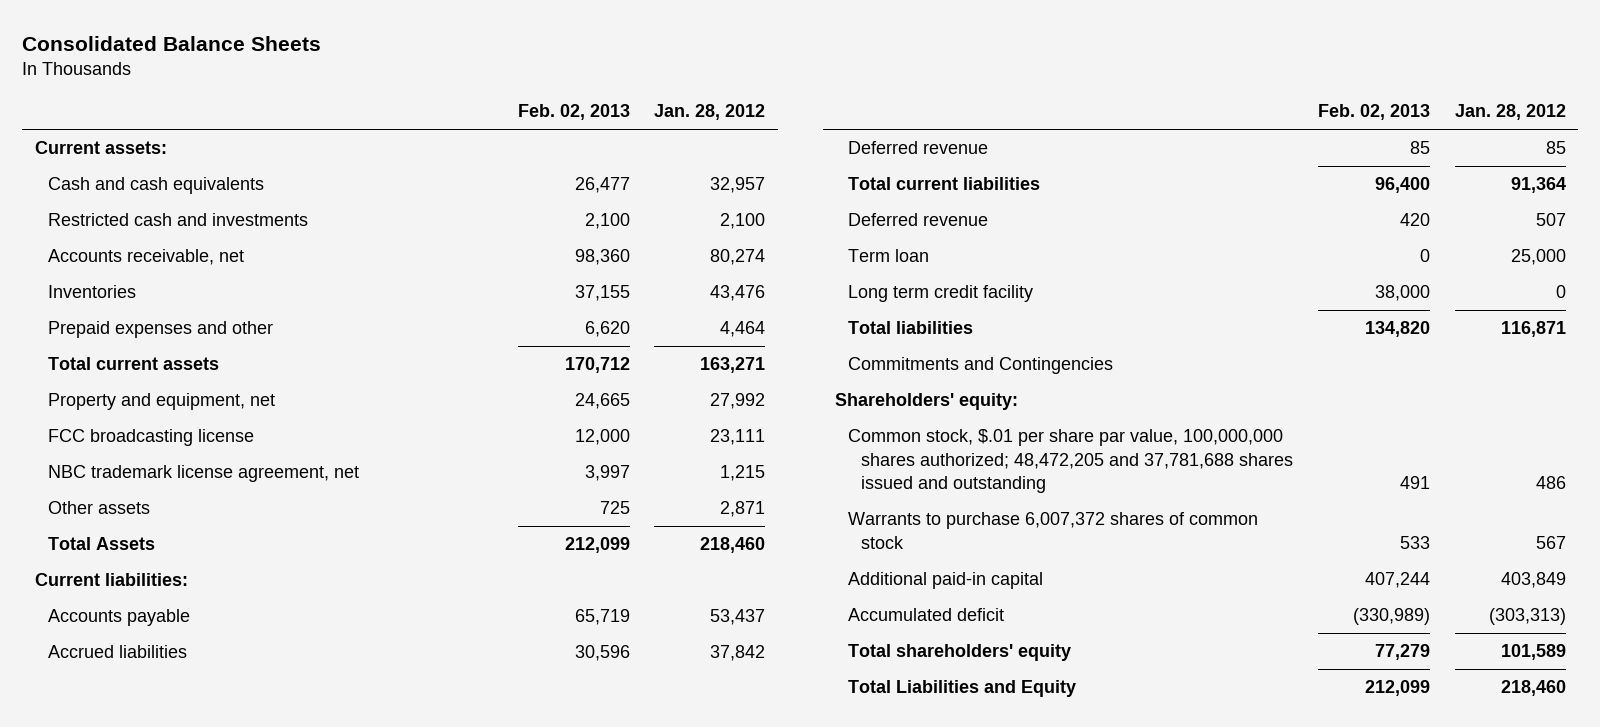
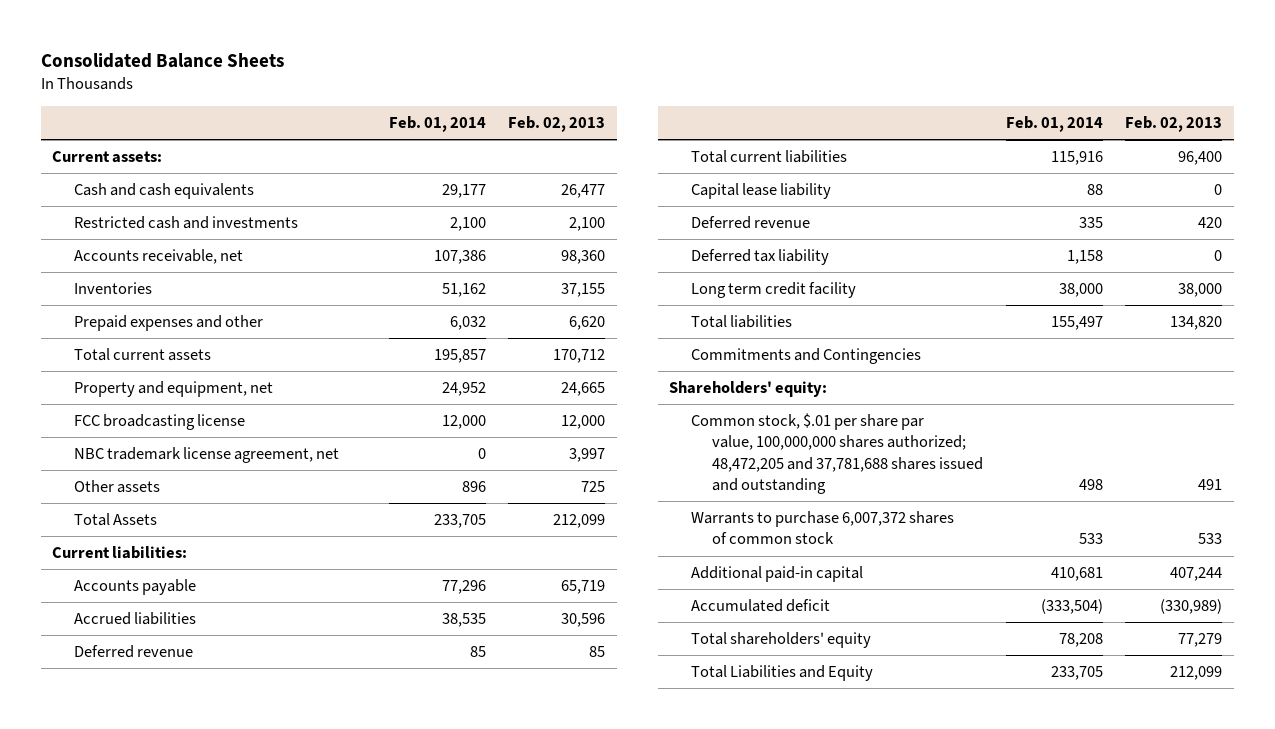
- | Feb. 02, 2013 | Jan. 28, 2012
+ | Feb. 01, 2014 | Feb. 02, 2013
+ Capital lease liability | 88 | 0
- Term loan | 0 | 25,000
+ Deferred tax liability | 1,158 | 0

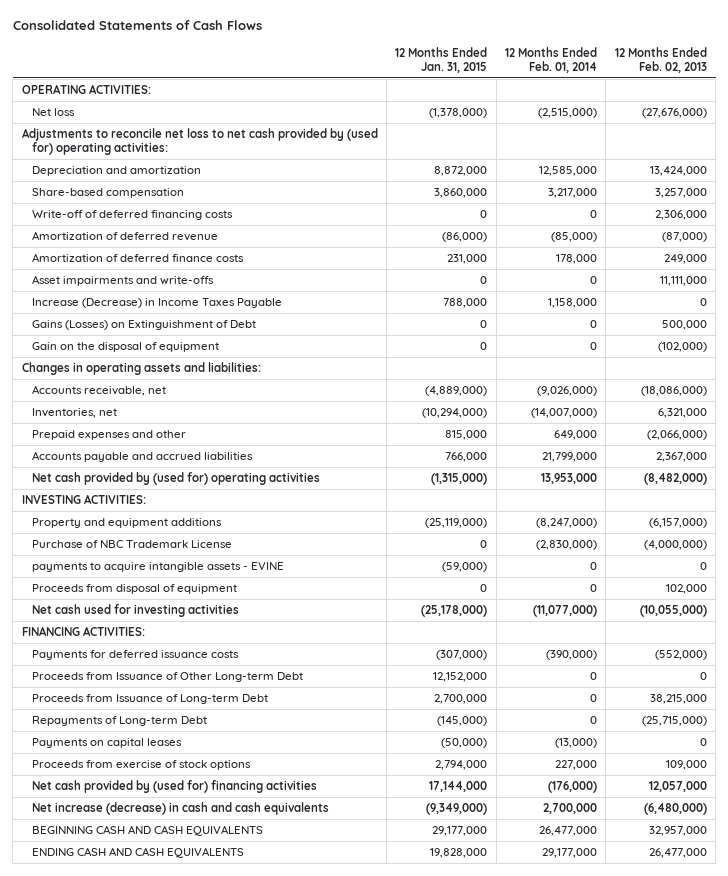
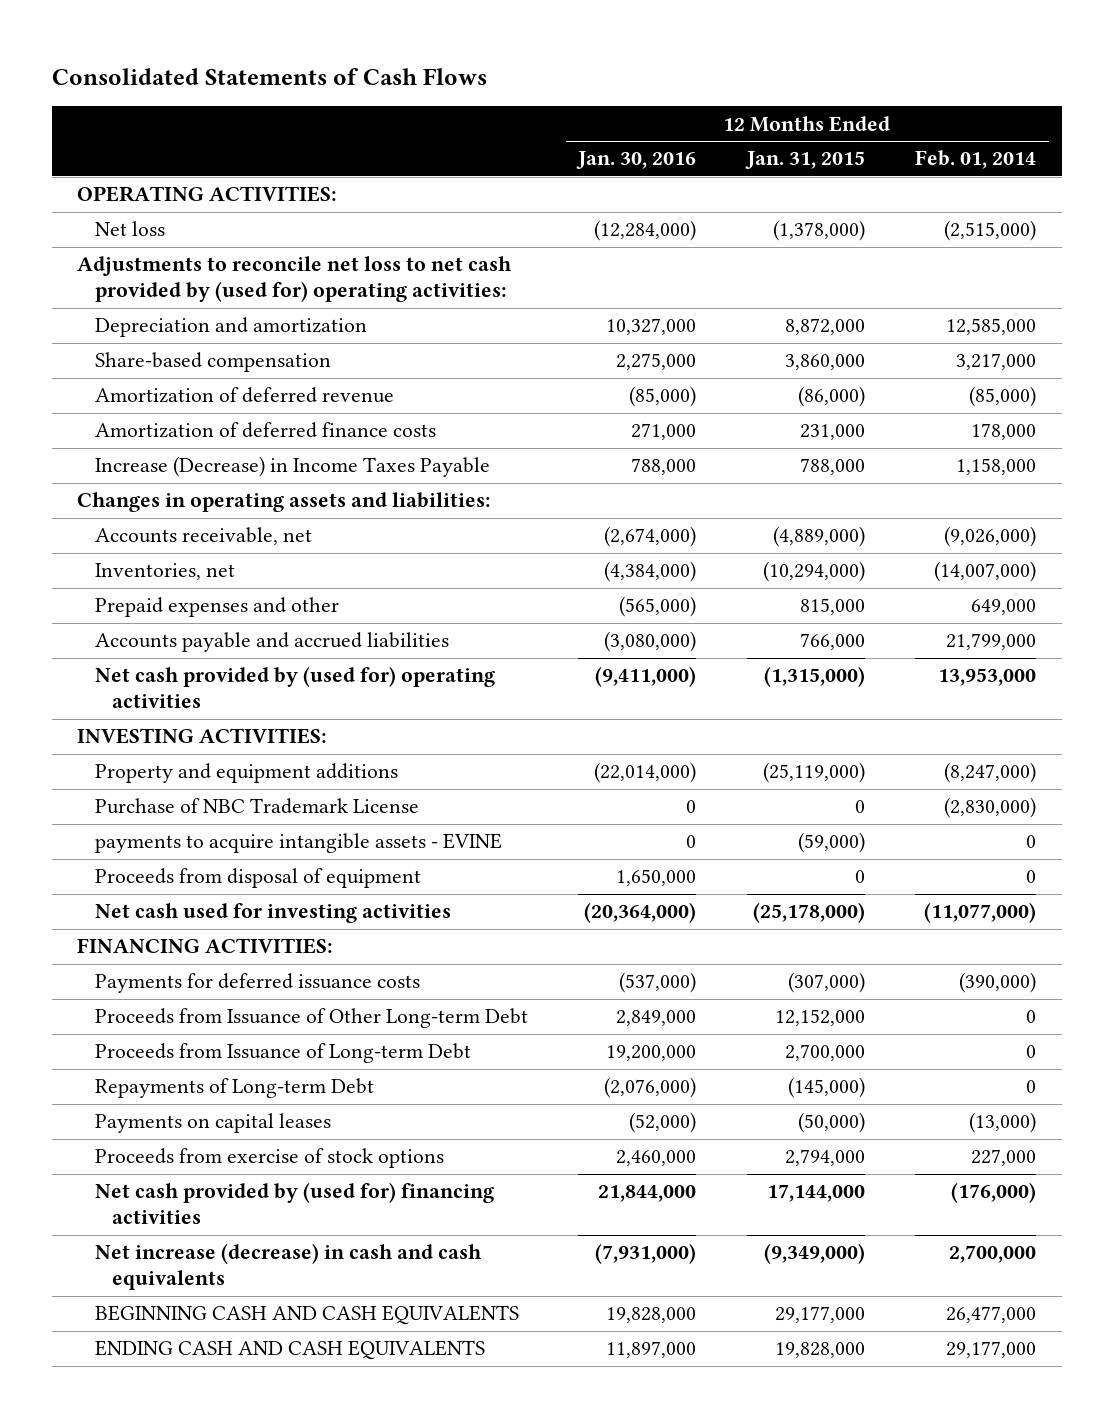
- | 12 Months Ended Jan. 31, 2015 | 12 Months Ended Feb. 01, 2014 | 12 Months Ended Feb. 02, 2013
+ | 12 Months Ended Jan. 30, 2016 | 12 Months Ended Jan. 31, 2015 | 12 Months Ended Feb. 01, 2014
- Write-off of deferred financing costs | 0 | 0 | 2,306,000
- Asset impairments and write-offs | 0 | 0 | 11,111,000
- Gains (Losses) on Extinguishment of Debt | 0 | 0 | 500,000
- Gain on the disposal of equipment | 0 | 0 | (102,000)

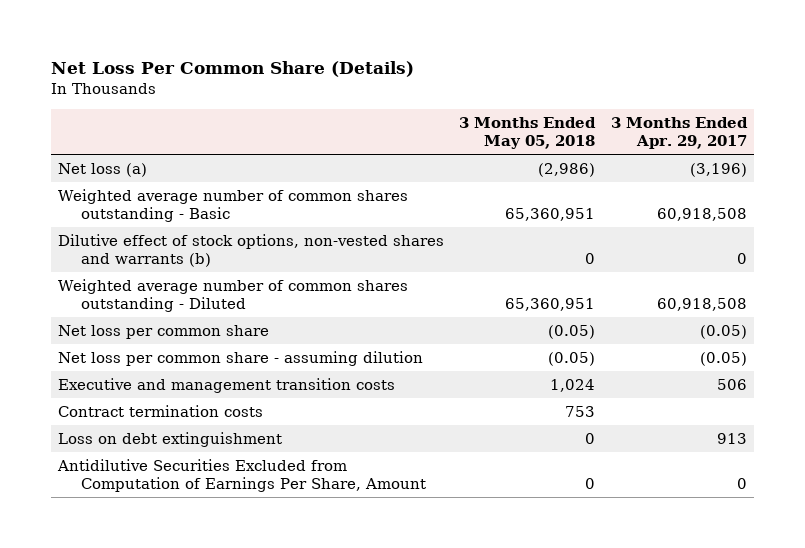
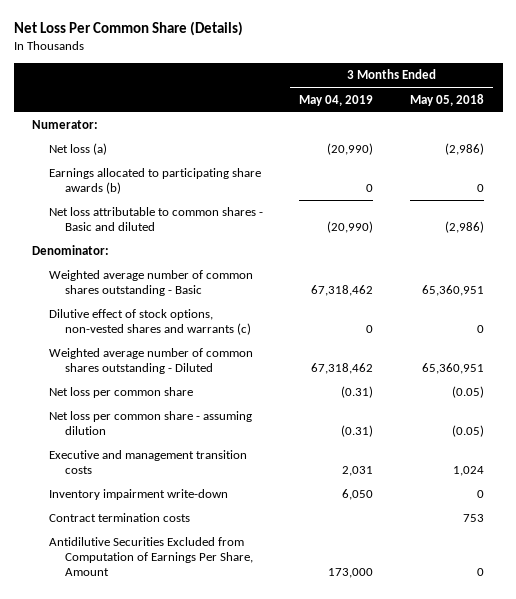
- | 3 Months Ended May 05, 2018 | 3 Months Ended Apr. 29, 2017
+ | 3 Months Ended May 04, 2019 | 3 Months Ended May 05, 2018
+ Numerator:
+ Earnings allocated to participating share awards (b) | 0 | 0
+ Net loss attributable to common shares - Basic and diluted | (20,990) | (2,986)
+ Denominator:
- Dilutive effect of stock options, non-vested shares and warrants (b) | 0 | 0
+ Dilutive effect of stock options, non-vested shares and warrants (c) | 0 | 0
+ Inventory impairment write-down | 6,050 | 0
- Loss on debt extinguishment | 0 | 913

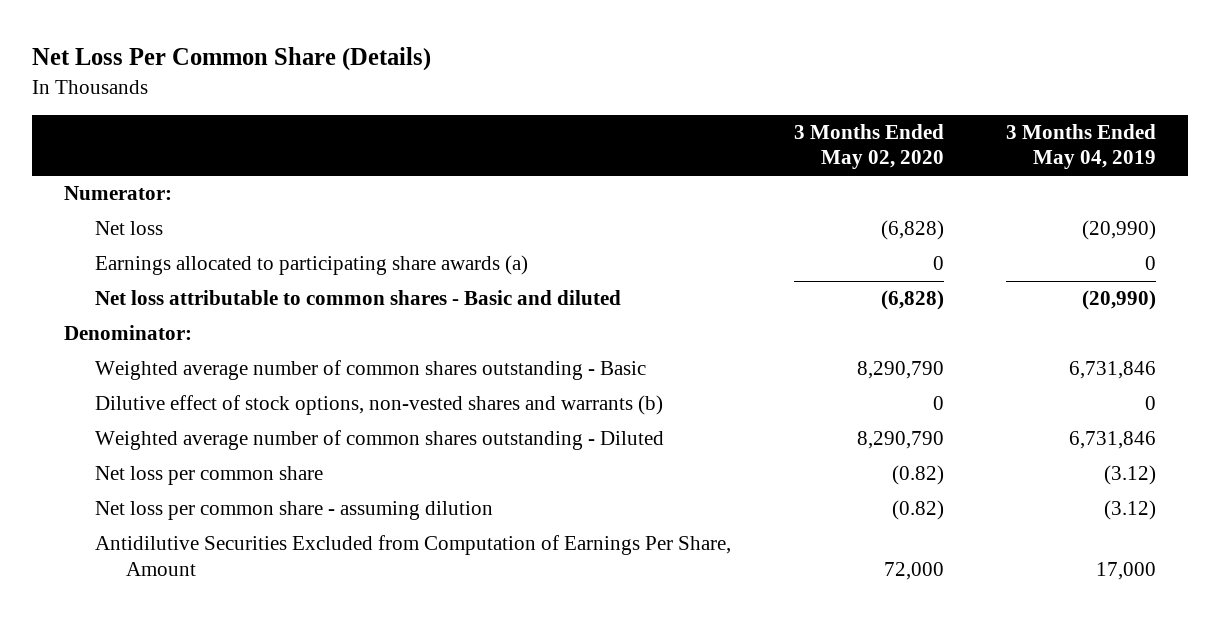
- | 3 Months Ended May 04, 2019 | 3 Months Ended May 05, 2018
+ | 3 Months Ended May 02, 2020 | 3 Months Ended May 04, 2019
- Net loss (a) | (20,990) | (2,986)
- Earnings allocated to participating share awards (b) | 0 | 0
+ Net loss | (6,828) | (20,990)
+ Earnings allocated to participating share awards (a) | 0 | 0
- Weighted average number of common shares outstanding - Basic | 67,318,462 | 65,360,951
- Dilutive effect of stock options, non-vested shares and warrants (c) | 0 | 0
- Weighted average number of common shares outstanding - Diluted | 67,318,462 | 65,360,951
- Net loss per common share | (0.31) | (0.05)
- Net loss per common share - assuming dilution | (0.31) | (0.05)
- Executive and management transition costs | 2,031 | 1,024
- Inventory impairment write-down | 6,050 | 0
- Contract termination costs | | 753
- Antidilutive Securities Excluded from Computation of Earnings Per Share, Amount | 173,000 | 0
+ Weighted average number of common shares outstanding - Basic | 8,290,790 | 6,731,846
+ Dilutive effect of stock options, non-vested shares and warrants (b) | 0 | 0
+ Weighted average number of common shares outstanding - Diluted | 8,290,790 | 6,731,846
+ Net loss per common share | (0.82) | (3.12)
+ Net loss per common share - assuming dilution | (0.82) | (3.12)
+ Antidilutive Securities Excluded from Computation of Earnings Per Share, Amount | 72,000 | 17,000

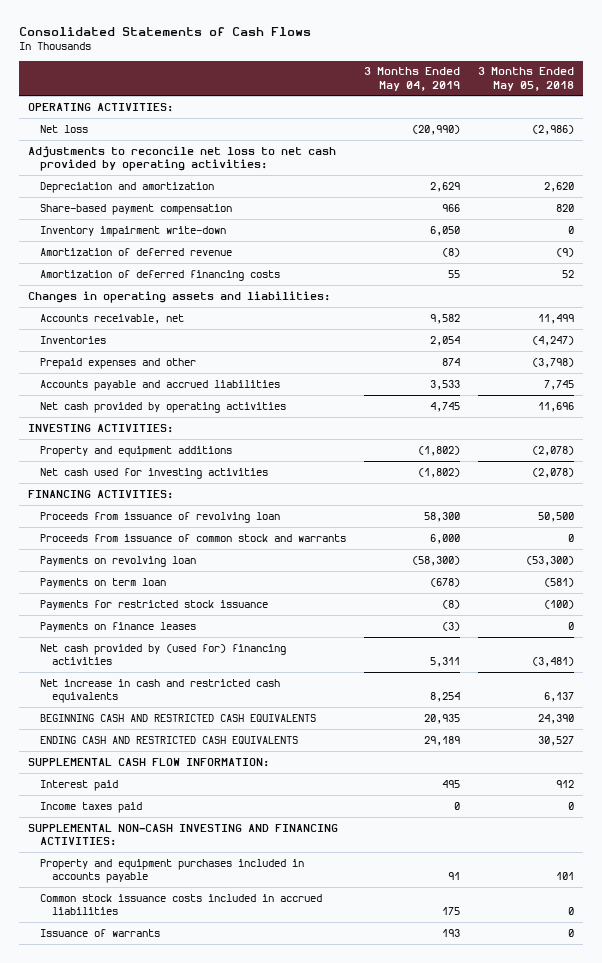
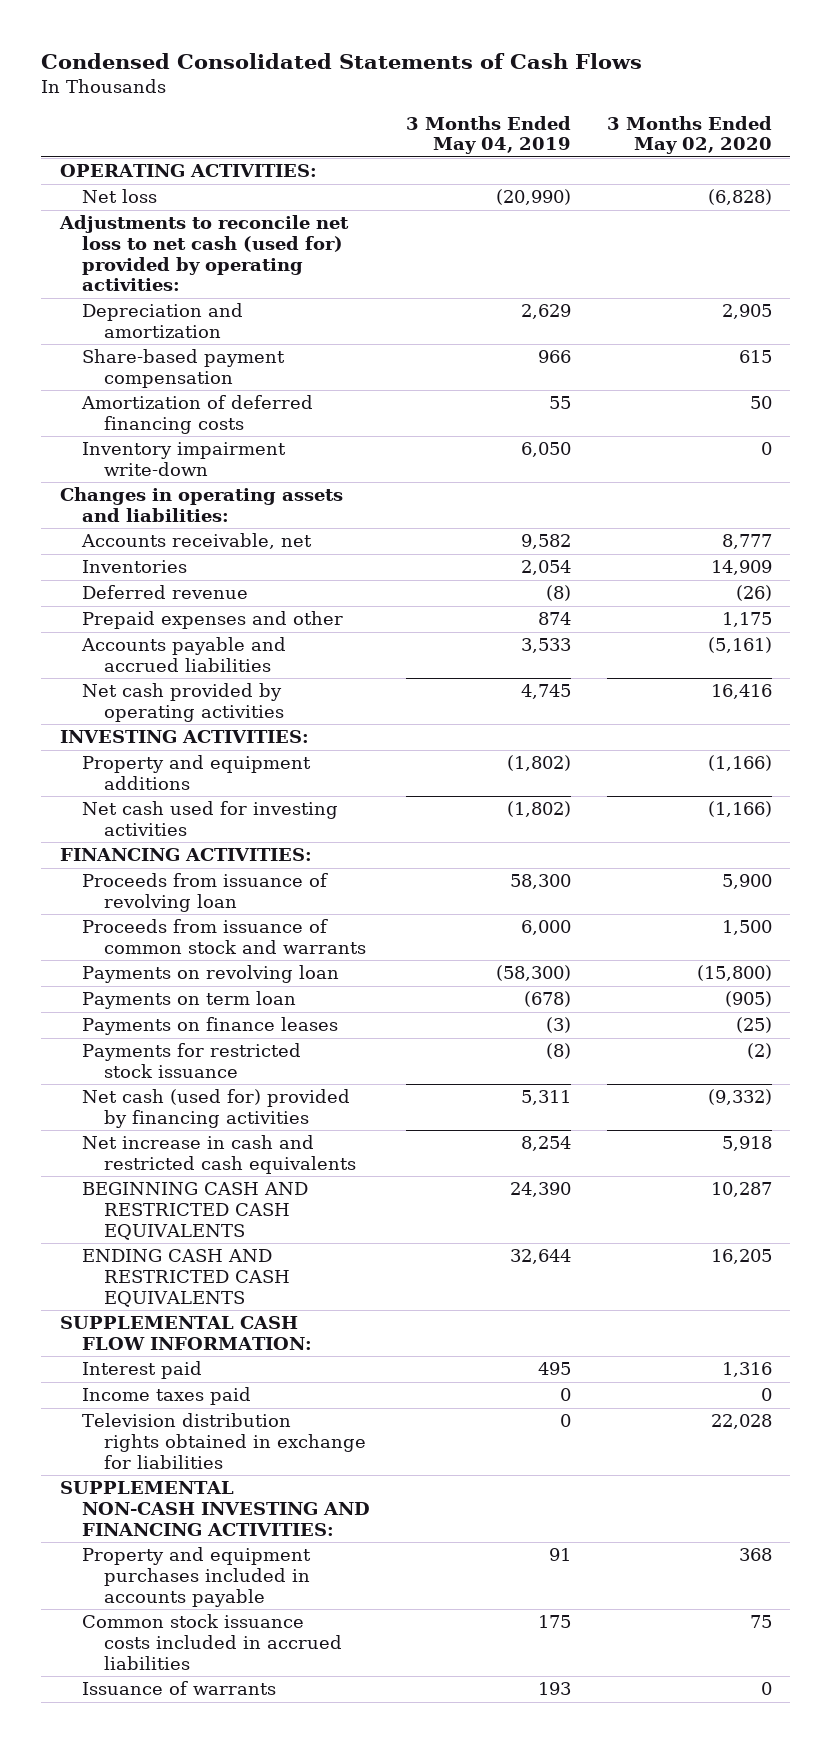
- Consolidated Statements of Cash Flows
+ Condensed Consolidated Statements of Cash Flows
- | 3 Months Ended May 04, 2019 | 3 Months Ended May 05, 2018
+ | 3 Months Ended May 04, 2019 | 3 Months Ended May 02, 2020
- Adjustments to reconcile net loss to net cash provided by operating activities:
+ Adjustments to reconcile net loss to net cash (used for) provided by operating activities:
- Amortization of deferred revenue | (8) | (9)
moved down: Inventory impairment write-down | 6,050 | 0
+ Deferred revenue | (8) | (26)
- Net cash provided by (used for) financing activities | 5,311 | (3,481)
moved down: Payments for restricted stock issuance | (8) | (2)
+ Net cash (used for) provided by financing activities | 5,311 | (9,332)
- BEGINNING CASH AND RESTRICTED CASH EQUIVALENTS | 20,935 | 24,390
- ENDING CASH AND RESTRICTED CASH EQUIVALENTS | 29,189 | 30,527
+ BEGINNING CASH AND RESTRICTED CASH EQUIVALENTS | 24,390 | 10,287
+ ENDING CASH AND RESTRICTED CASH EQUIVALENTS | 32,644 | 16,205
+ Television distribution rights obtained in exchange for liabilities | 0 | 22,028

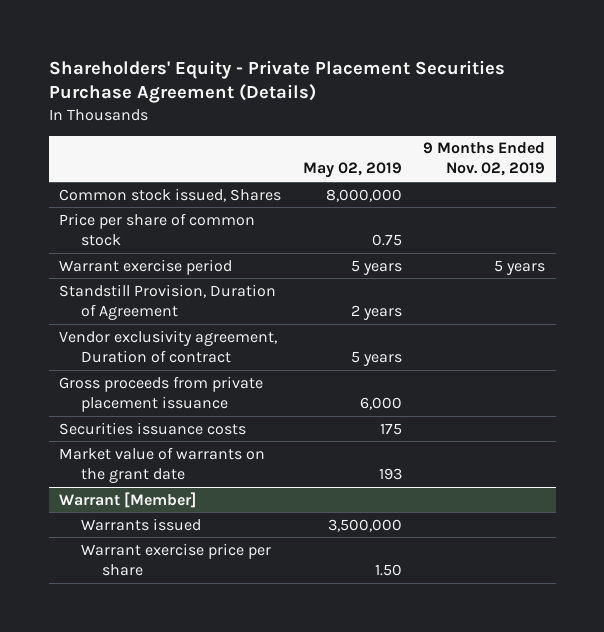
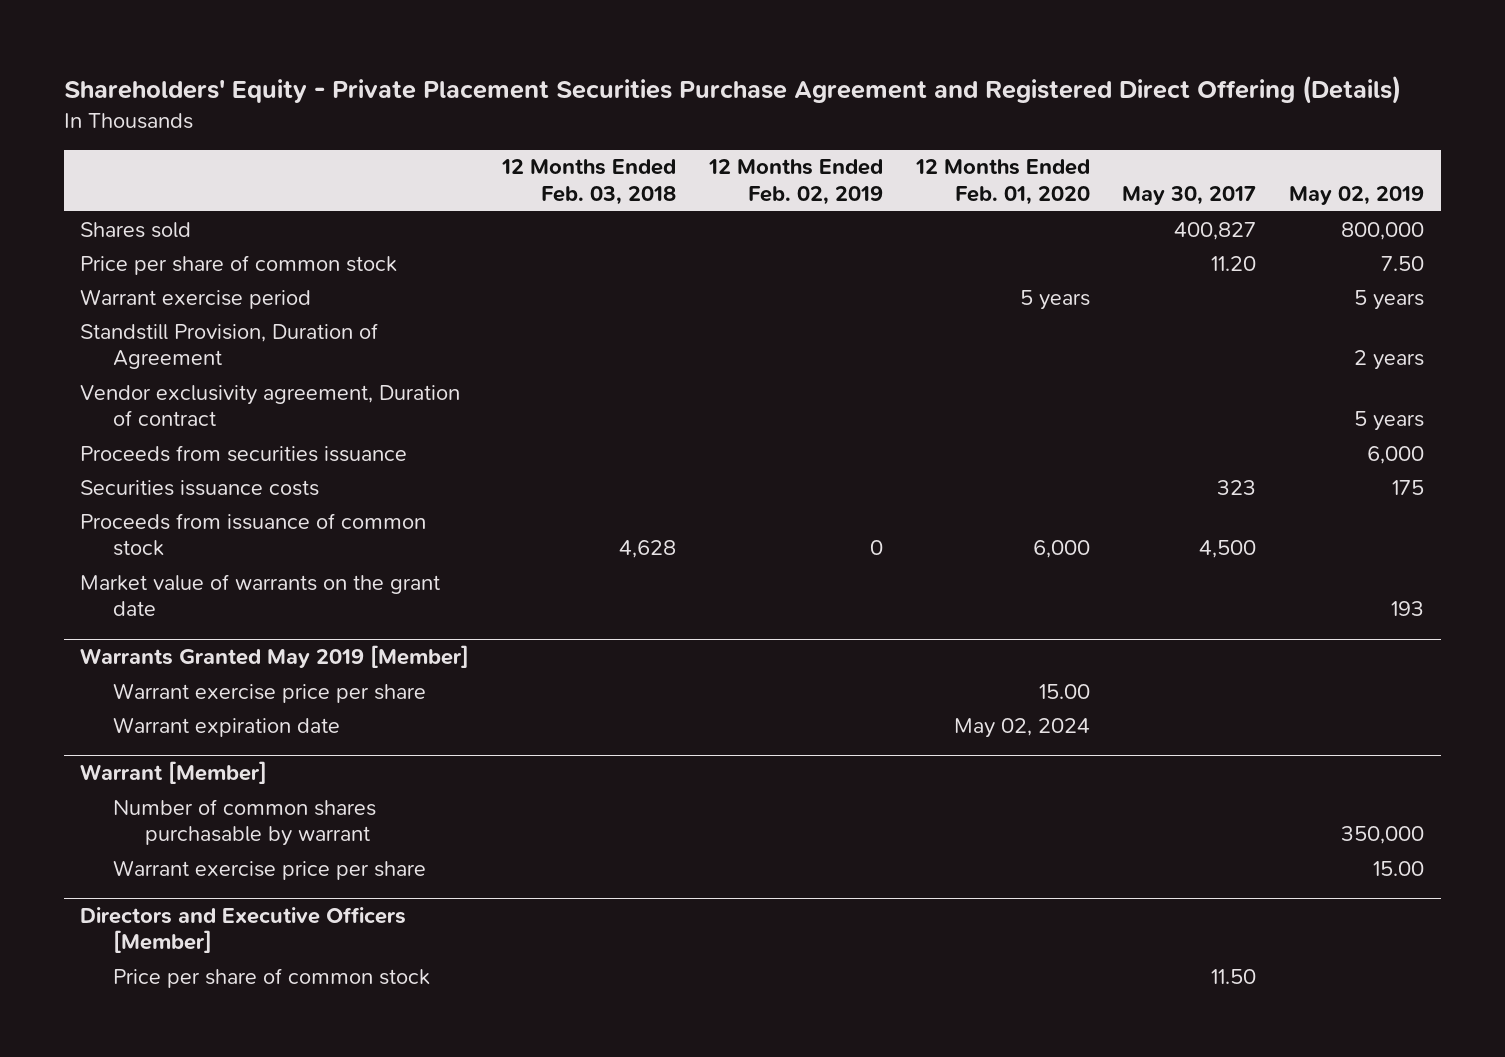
- Shareholders' Equity - Private Placement Securities Purchase Agreement (Details)
+ Shareholders' Equity - Private Placement Securities Purchase Agreement and Registered Direct Offering (Details)
- | May 02, 2019 | 9 Months Ended Nov. 02, 2019
+ | 12 Months Ended Feb. 03, 2018 | 12 Months Ended Feb. 02, 2019 | 12 Months Ended Feb. 01, 2020 | May 30, 2017 | May 02, 2019
- Common stock issued, Shares | 8,000,000 |
- Price per share of common stock | 0.75 |
+ Shares sold | | | | 400,827 | 800,000
+ Price per share of common stock | | | | 11.20 | 7.50
- Gross proceeds from private placement issuance | 6,000 |
+ Proceeds from securities issuance | | | | | 6,000
+ Proceeds from issuance of common stock | 4,628 | 0 | 6,000 | 4,500 |
+ Warrants Granted May 2019 [Member]
+ Warrant exercise price per share | | | 15.00 | |
+ Warrant expiration date | | | May 02, 2024 | |
@ Warrant [Member]
- Warrants issued | 3,500,000 |
- Warrant exercise price per share | 1.50 |
+ Number of common shares purchasable by warrant | | | | | 350,000
+ Warrant exercise price per share | | | | | 15.00
+ Directors and Executive Officers [Member]
+ Price per share of common stock | | | | 11.50 |

